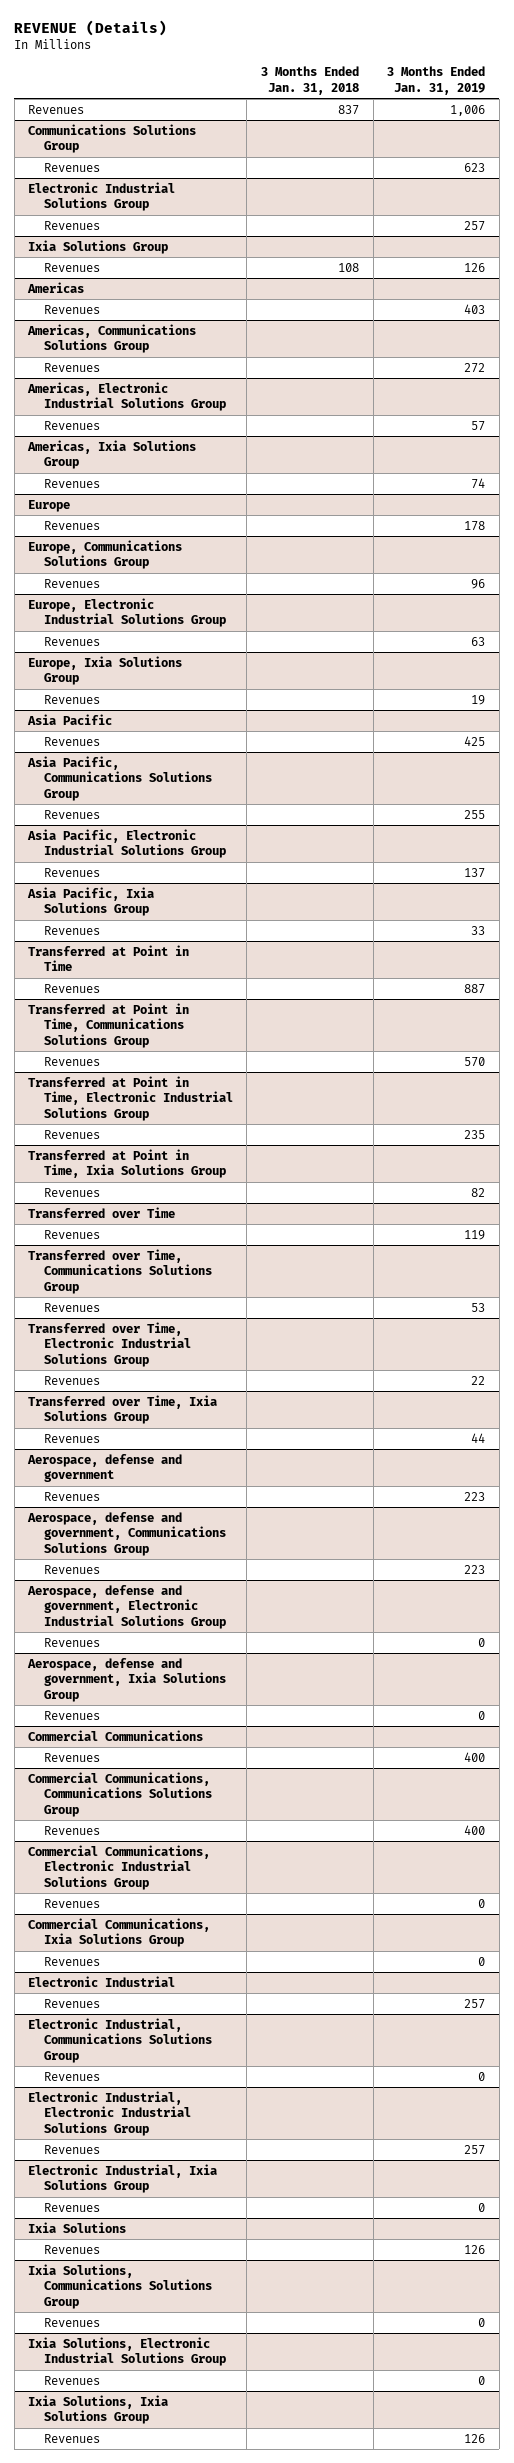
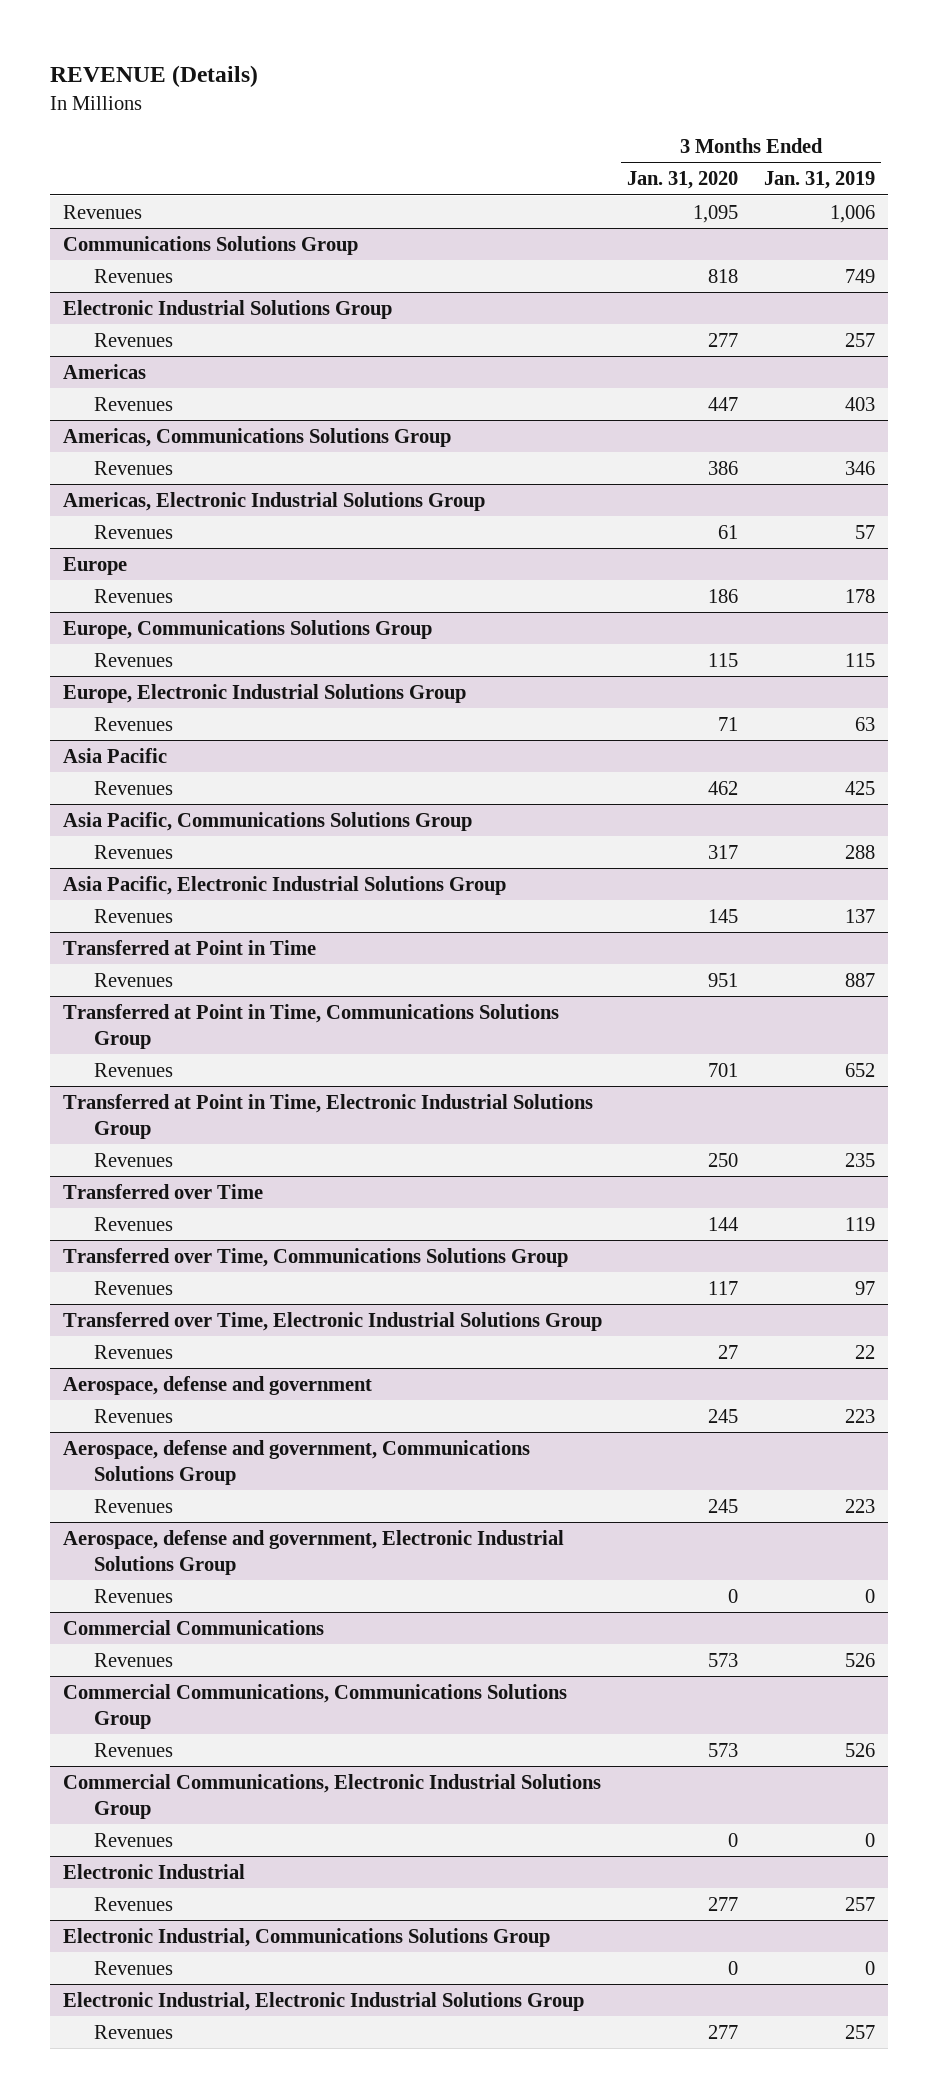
- | 3 Months Ended Jan. 31, 2018 | 3 Months Ended Jan. 31, 2019
+ | 3 Months Ended Jan. 31, 2020 | 3 Months Ended Jan. 31, 2019
@ Communications Solutions Group
- Revenues | | 623
+ Revenues | 818 | 749
- Ixia Solutions Group
- Revenues | 108 | 126
@ Americas, Communications Solutions Group
- Revenues | | 272
+ Revenues | 386 | 346
- Americas, Ixia Solutions Group
- Revenues | | 74
@ Europe, Communications Solutions Group
- Revenues | | 96
+ Revenues | 115 | 115
- Europe, Ixia Solutions Group
- Revenues | | 19
@ Asia Pacific, Communications Solutions Group
- Revenues | | 255
+ Revenues | 317 | 288
- Asia Pacific, Ixia Solutions Group
- Revenues | | 33
@ Transferred at Point in Time, Communications Solutions Group
- Revenues | | 570
+ Revenues | 701 | 652
- Transferred at Point in Time, Ixia Solutions Group
- Revenues | | 82
@ Transferred over Time, Communications Solutions Group
- Revenues | | 53
+ Revenues | 117 | 97
- Transferred over Time, Ixia Solutions Group
- Revenues | | 44
- Aerospace, defense and government, Ixia Solutions Group
- Revenues | | 0
@ Commercial Communications
- Revenues | | 400
+ Revenues | 573 | 526
@ Commercial Communications, Communications Solutions Group
- Revenues | | 400
+ Revenues | 573 | 526
- Commercial Communications, Ixia Solutions Group
- Revenues | | 0
- Electronic Industrial, Ixia Solutions Group
- Revenues | | 0
- Ixia Solutions
- Revenues | | 126
- Ixia Solutions, Communications Solutions Group
- Revenues | | 0
- Ixia Solutions, Electronic Industrial Solutions Group
- Revenues | | 0
- Ixia Solutions, Ixia Solutions Group
- Revenues | | 126

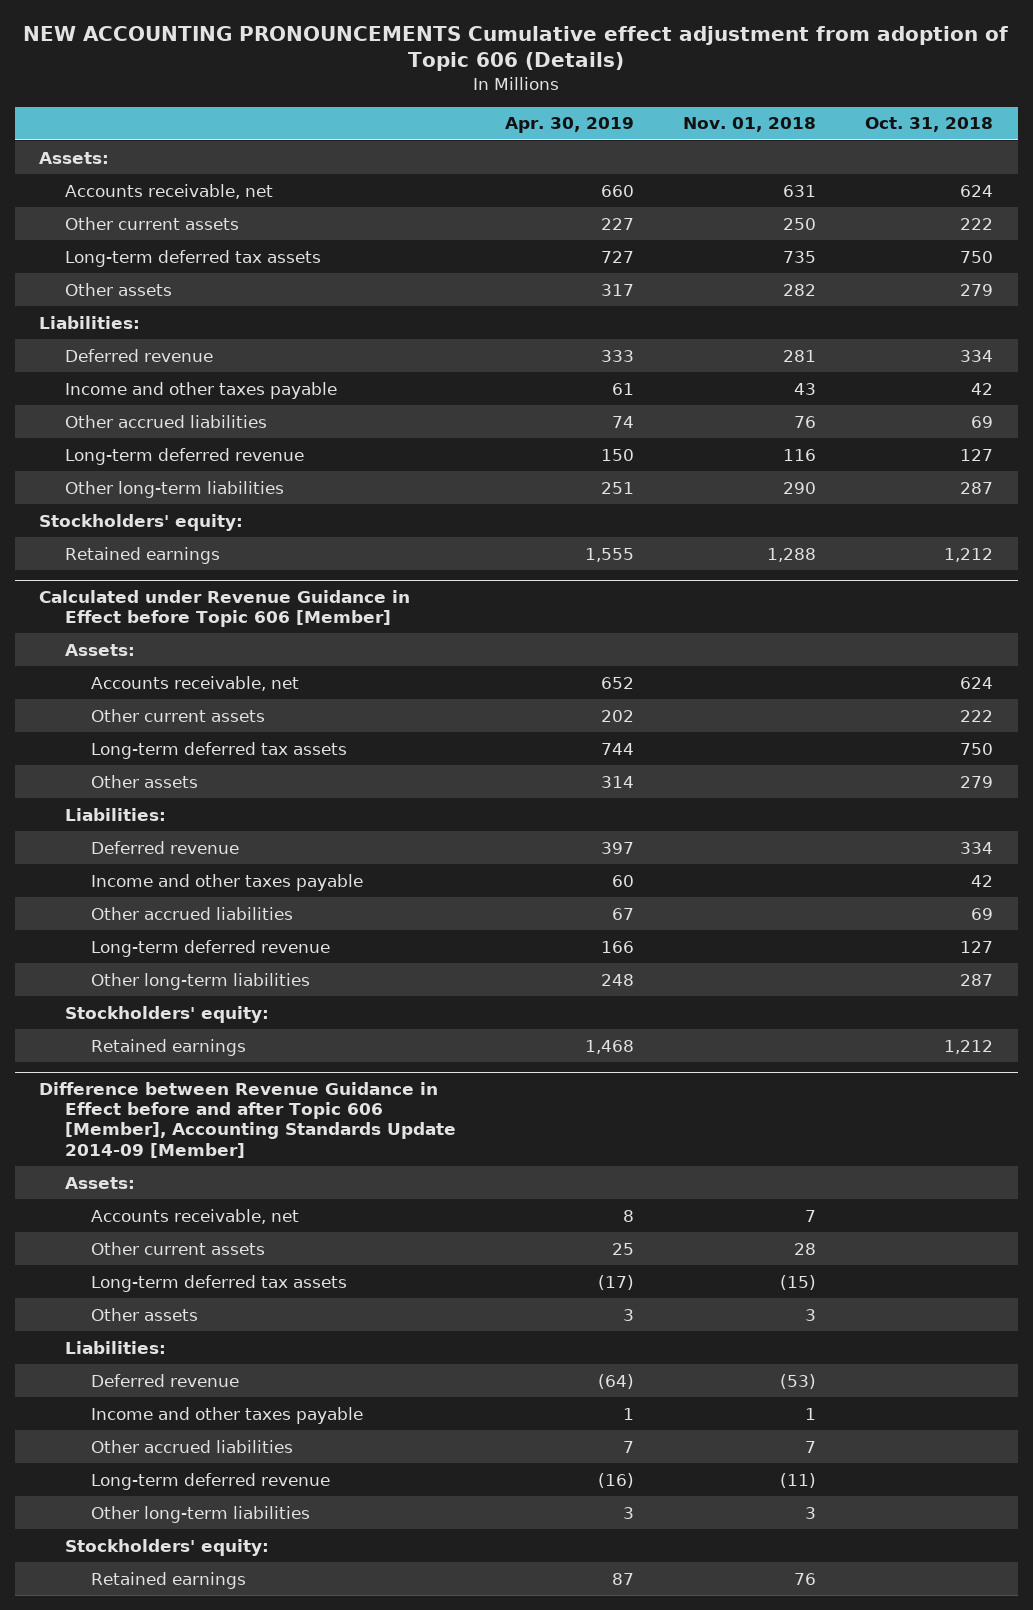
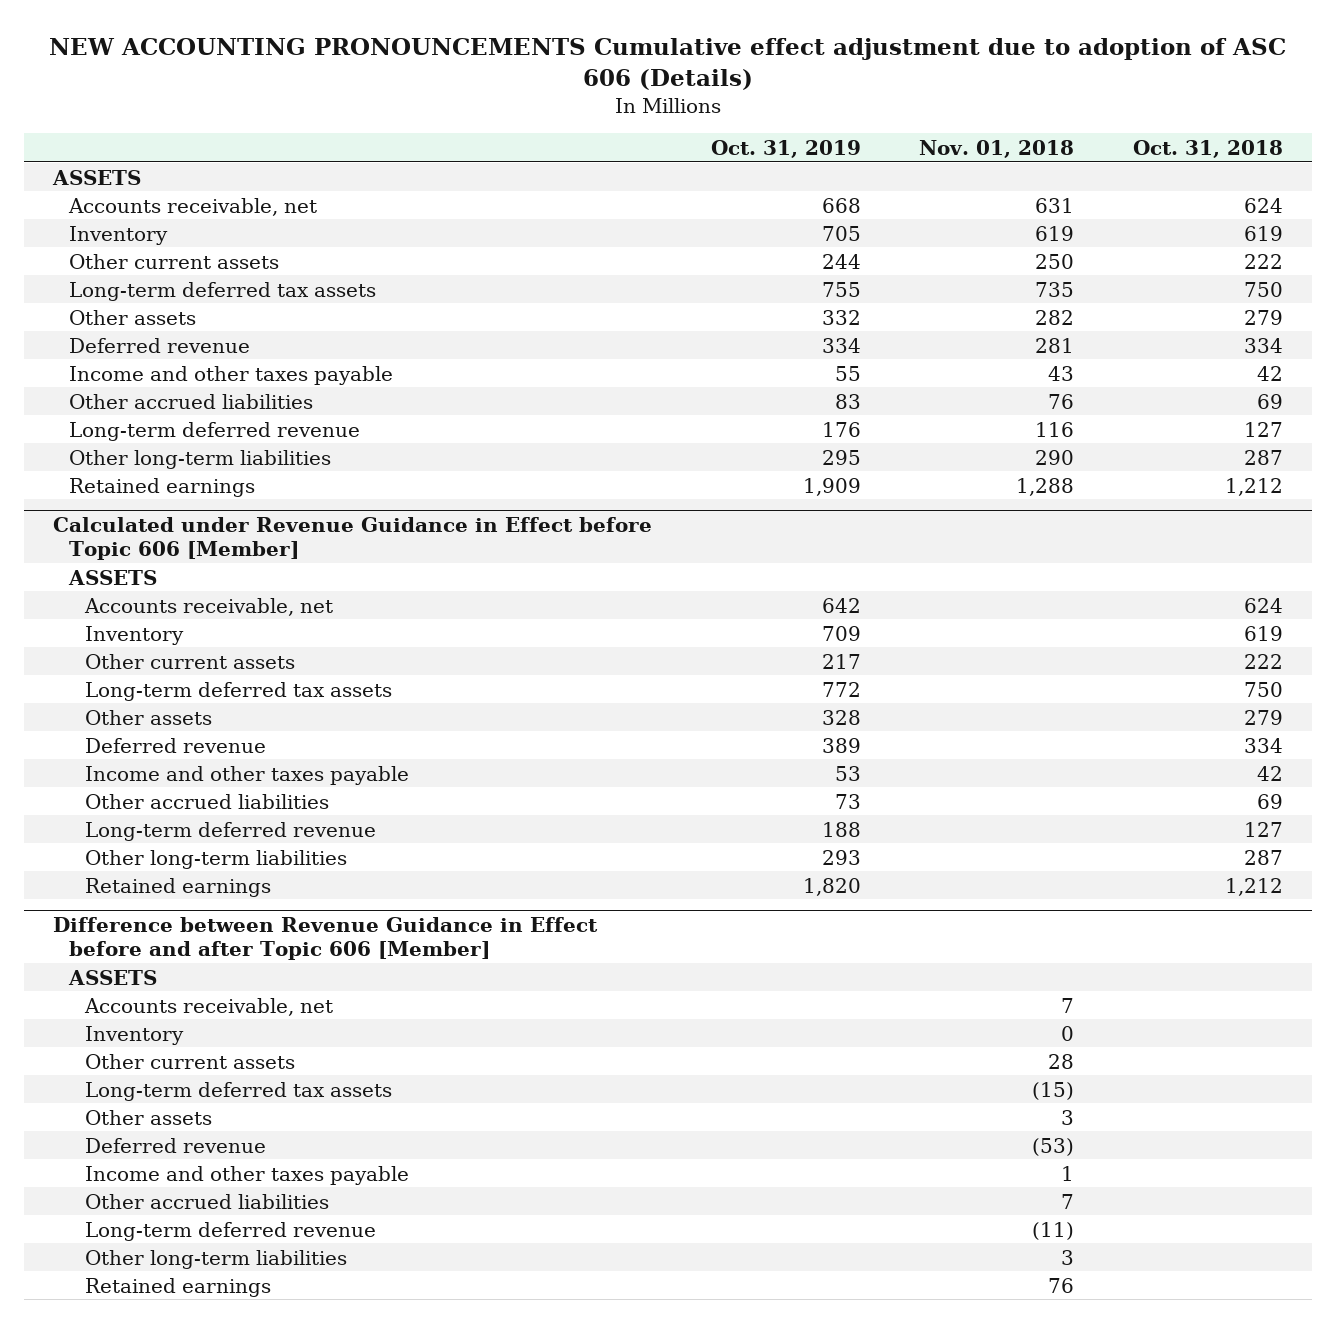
- NEW ACCOUNTING PRONOUNCEMENTS Cumulative effect adjustment from adoption of Topic 606 (Details)
+ NEW ACCOUNTING PRONOUNCEMENTS Cumulative effect adjustment due to adoption of ASC 606 (Details)
- | Apr. 30, 2019 | Nov. 01, 2018 | Oct. 31, 2018
+ | Oct. 31, 2019 | Nov. 01, 2018 | Oct. 31, 2018
- Assets:
+ ASSETS
+ Inventory | 705 | 619 | 619
- Liabilities:
- Stockholders' equity:
@ Calculated under Revenue Guidance in Effect before Topic 606 [Member]
- Assets:
+ ASSETS
+ Inventory | 709 | | 619
- Liabilities:
- Stockholders' equity:
- Difference between Revenue Guidance in Effect before and after Topic 606 [Member], Accounting Standards Update 2014-09 [Member]
- Assets:
+ Difference between Revenue Guidance in Effect before and after Topic 606 [Member]
+ ASSETS
+ Inventory | | 0 |
- Liabilities:
- Stockholders' equity:

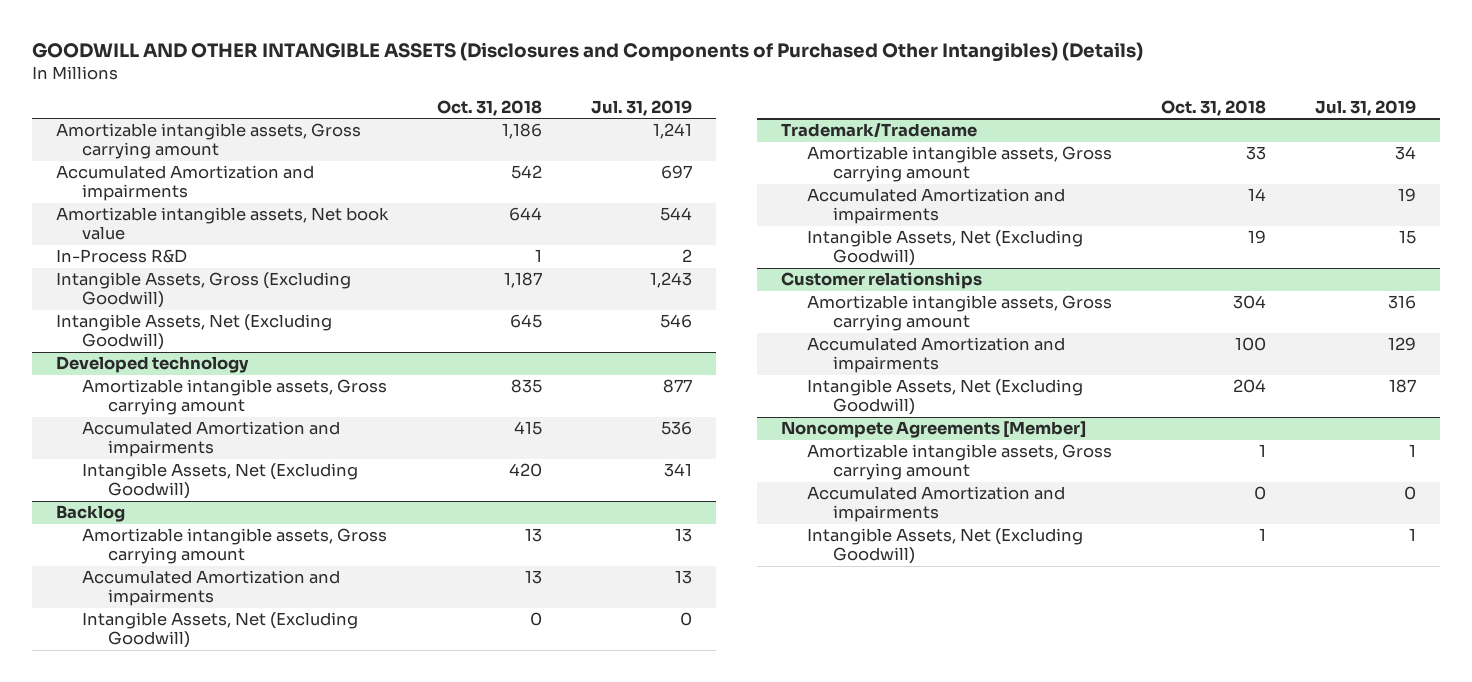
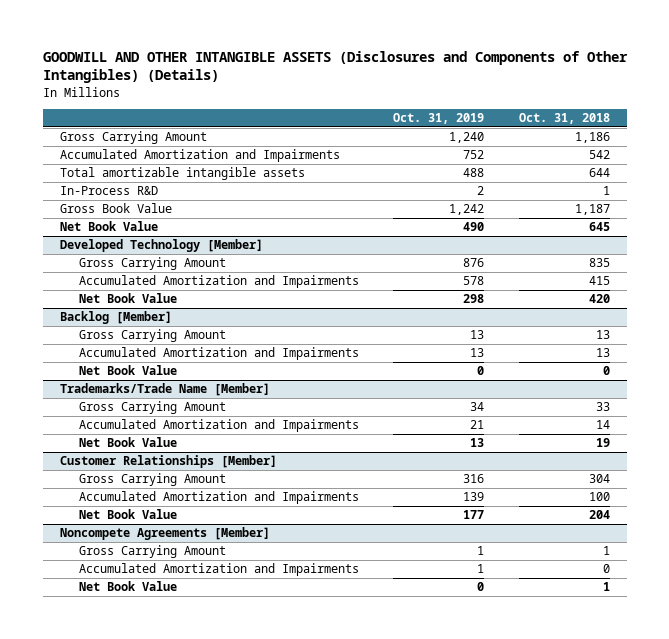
- GOODWILL AND OTHER INTANGIBLE ASSETS (Disclosures and Components of Purchased Other Intangibles) (Details)
+ GOODWILL AND OTHER INTANGIBLE ASSETS (Disclosures and Components of Other Intangibles) (Details)
- | Oct. 31, 2018 | Jul. 31, 2019
+ | Oct. 31, 2019 | Oct. 31, 2018
- Amortizable intangible assets, Gross carrying amount | 1,186 | 1,241
- Accumulated Amortization and impairments | 542 | 697
- Amortizable intangible assets, Net book value | 644 | 544
+ Gross Carrying Amount | 1,240 | 1,186
+ Accumulated Amortization and Impairments | 752 | 542
+ Total amortizable intangible assets | 488 | 644
- Intangible Assets, Gross (Excluding Goodwill) | 1,187 | 1,243
- Intangible Assets, Net (Excluding Goodwill) | 645 | 546
- Developed technology
- Amortizable intangible assets, Gross carrying amount | 835 | 877
- Accumulated Amortization and impairments | 415 | 536
- Intangible Assets, Net (Excluding Goodwill) | 420 | 341
- Backlog
- Amortizable intangible assets, Gross carrying amount | 13 | 13
- Accumulated Amortization and impairments | 13 | 13
- Intangible Assets, Net (Excluding Goodwill) | 0 | 0
- Trademark/Tradename
- Amortizable intangible assets, Gross carrying amount | 33 | 34
- Accumulated Amortization and impairments | 14 | 19
- Intangible Assets, Net (Excluding Goodwill) | 19 | 15
- Customer relationships
- Amortizable intangible assets, Gross carrying amount | 304 | 316
- Accumulated Amortization and impairments | 100 | 129
- Intangible Assets, Net (Excluding Goodwill) | 204 | 187
+ Gross Book Value | 1,242 | 1,187
+ Net Book Value | 490 | 645
+ Developed Technology [Member]
+ Gross Carrying Amount | 876 | 835
+ Accumulated Amortization and Impairments | 578 | 415
+ Net Book Value | 298 | 420
+ Backlog [Member]
+ Gross Carrying Amount | 13 | 13
+ Accumulated Amortization and Impairments | 13 | 13
+ Net Book Value | 0 | 0
+ Trademarks/Trade Name [Member]
+ Gross Carrying Amount | 34 | 33
+ Accumulated Amortization and Impairments | 21 | 14
+ Net Book Value | 13 | 19
+ Customer Relationships [Member]
+ Gross Carrying Amount | 316 | 304
+ Accumulated Amortization and Impairments | 139 | 100
+ Net Book Value | 177 | 204
@ Noncompete Agreements [Member]
- Amortizable intangible assets, Gross carrying amount | 1 | 1
- Accumulated Amortization and impairments | 0 | 0
- Intangible Assets, Net (Excluding Goodwill) | 1 | 1
+ Gross Carrying Amount | 1 | 1
+ Accumulated Amortization and Impairments | 1 | 0
+ Net Book Value | 0 | 1

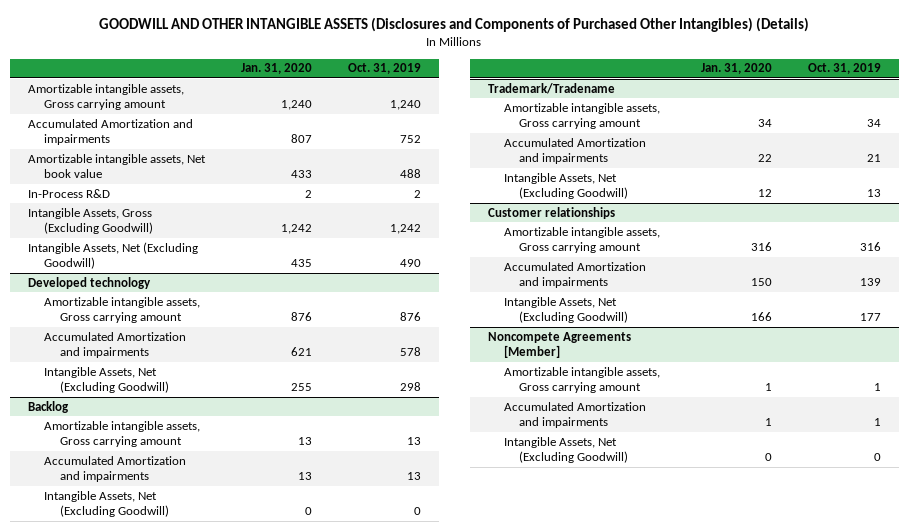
- GOODWILL AND OTHER INTANGIBLE ASSETS (Disclosures and Components of Other Intangibles) (Details)
+ GOODWILL AND OTHER INTANGIBLE ASSETS (Disclosures and Components of Purchased Other Intangibles) (Details)
- | Oct. 31, 2019 | Oct. 31, 2018
+ | Jan. 31, 2020 | Oct. 31, 2019
- Gross Carrying Amount | 1,240 | 1,186
- Accumulated Amortization and Impairments | 752 | 542
- Total amortizable intangible assets | 488 | 644
+ Amortizable intangible assets, Gross carrying amount | 1,240 | 1,240
+ Accumulated Amortization and impairments | 807 | 752
+ Amortizable intangible assets, Net book value | 433 | 488
- Gross Book Value | 1,242 | 1,187
- Net Book Value | 490 | 645
- Developed Technology [Member]
- Gross Carrying Amount | 876 | 835
- Accumulated Amortization and Impairments | 578 | 415
- Net Book Value | 298 | 420
- Backlog [Member]
- Gross Carrying Amount | 13 | 13
- Accumulated Amortization and Impairments | 13 | 13
- Net Book Value | 0 | 0
- Trademarks/Trade Name [Member]
- Gross Carrying Amount | 34 | 33
- Accumulated Amortization and Impairments | 21 | 14
- Net Book Value | 13 | 19
- Customer Relationships [Member]
- Gross Carrying Amount | 316 | 304
- Accumulated Amortization and Impairments | 139 | 100
- Net Book Value | 177 | 204
+ Intangible Assets, Gross (Excluding Goodwill) | 1,242 | 1,242
+ Intangible Assets, Net (Excluding Goodwill) | 435 | 490
+ Developed technology
+ Amortizable intangible assets, Gross carrying amount | 876 | 876
+ Accumulated Amortization and impairments | 621 | 578
+ Intangible Assets, Net (Excluding Goodwill) | 255 | 298
+ Backlog
+ Amortizable intangible assets, Gross carrying amount | 13 | 13
+ Accumulated Amortization and impairments | 13 | 13
+ Intangible Assets, Net (Excluding Goodwill) | 0 | 0
+ Trademark/Tradename
+ Amortizable intangible assets, Gross carrying amount | 34 | 34
+ Accumulated Amortization and impairments | 22 | 21
+ Intangible Assets, Net (Excluding Goodwill) | 12 | 13
+ Customer relationships
+ Amortizable intangible assets, Gross carrying amount | 316 | 316
+ Accumulated Amortization and impairments | 150 | 139
+ Intangible Assets, Net (Excluding Goodwill) | 166 | 177
@ Noncompete Agreements [Member]
- Gross Carrying Amount | 1 | 1
- Accumulated Amortization and Impairments | 1 | 0
- Net Book Value | 0 | 1
+ Amortizable intangible assets, Gross carrying amount | 1 | 1
+ Accumulated Amortization and impairments | 1 | 1
+ Intangible Assets, Net (Excluding Goodwill) | 0 | 0

